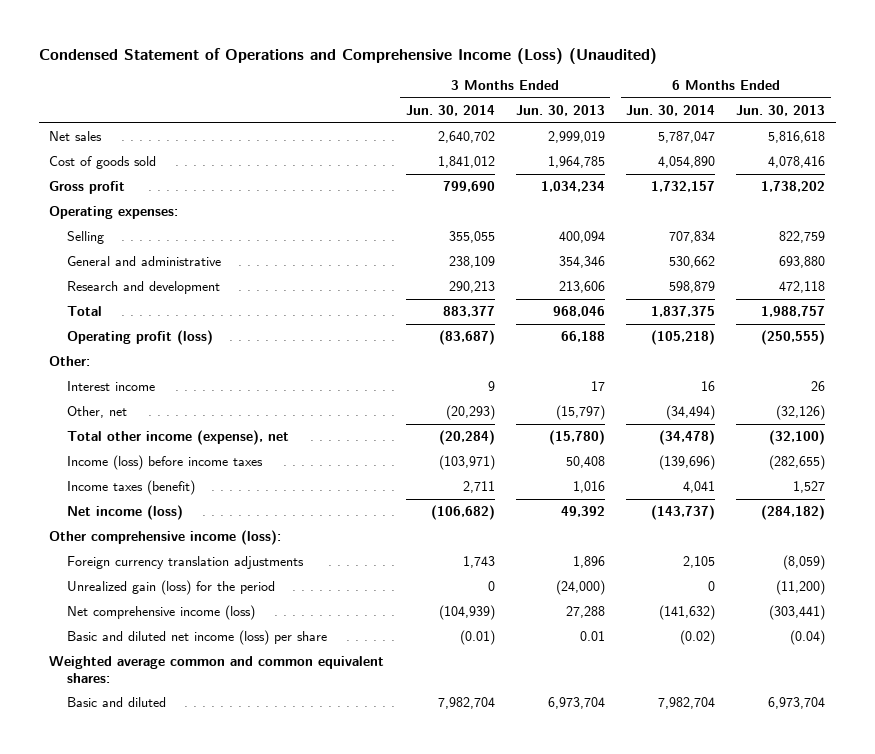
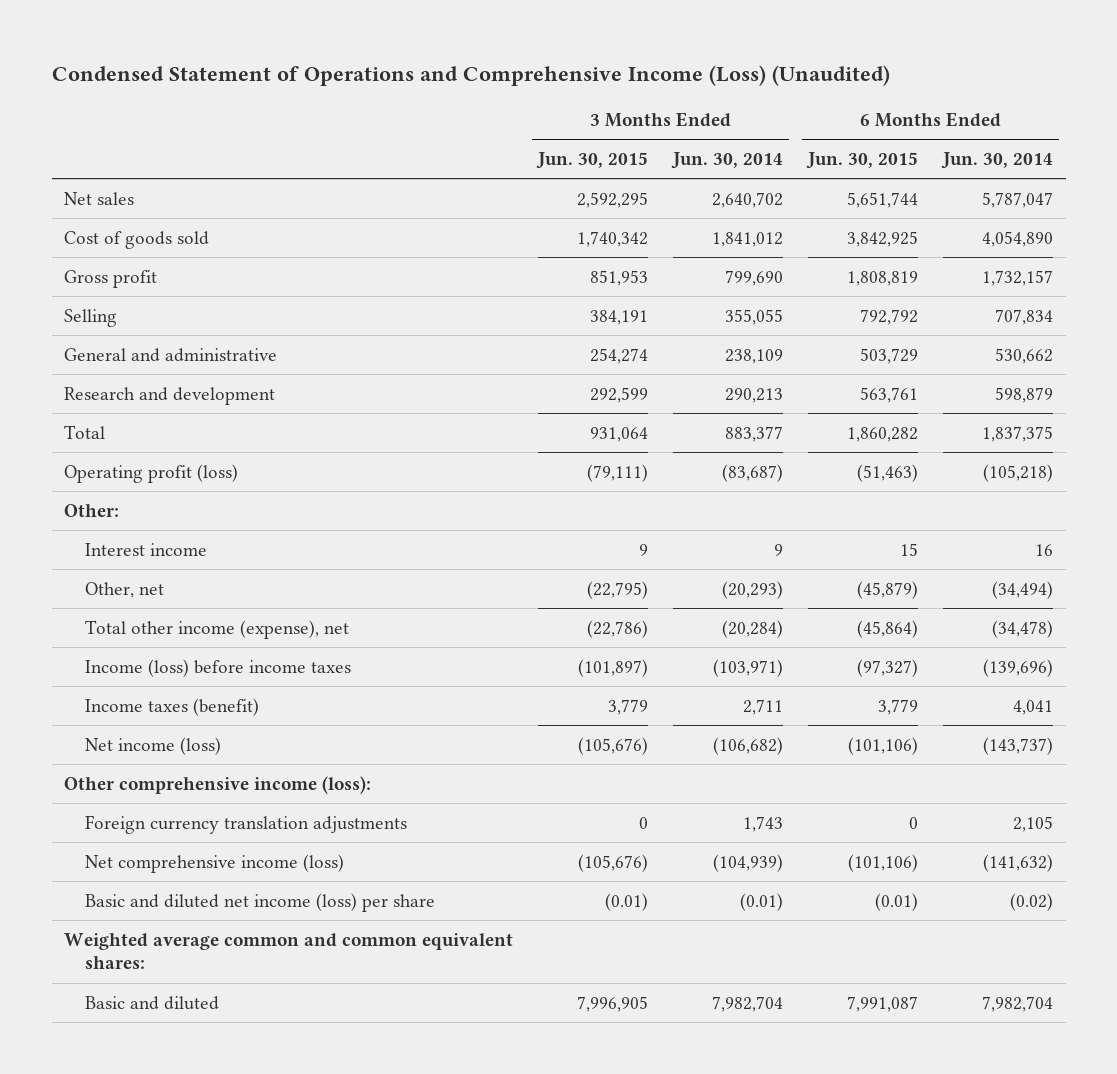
- | 3 Months Ended Jun. 30, 2014 | 3 Months Ended Jun. 30, 2013 | 6 Months Ended Jun. 30, 2014 | 6 Months Ended Jun. 30, 2013
+ | 3 Months Ended Jun. 30, 2015 | 3 Months Ended Jun. 30, 2014 | 6 Months Ended Jun. 30, 2015 | 6 Months Ended Jun. 30, 2014
- Operating expenses:
- Unrealized gain (loss) for the period | 0 | (24,000) | 0 | (11,200)

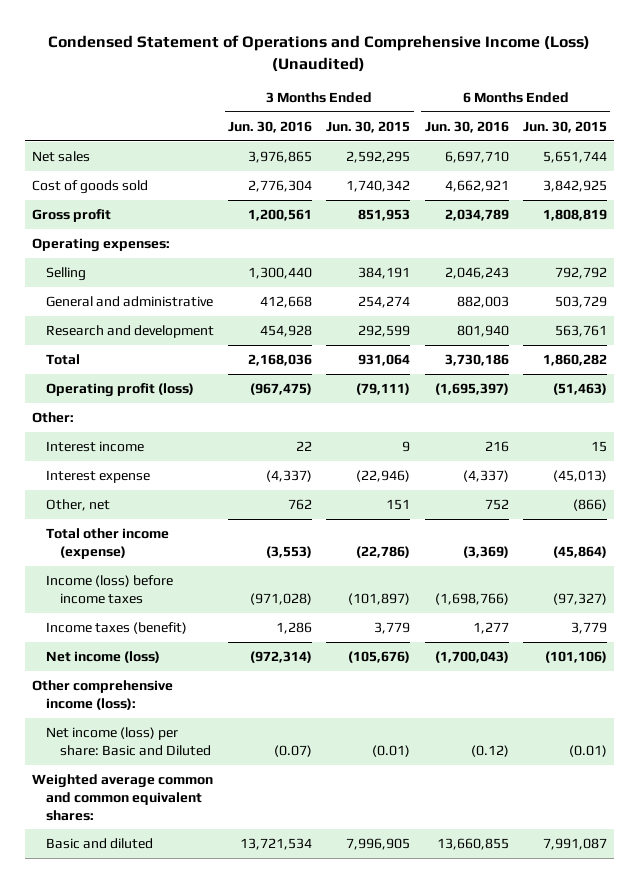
- | 3 Months Ended Jun. 30, 2015 | 3 Months Ended Jun. 30, 2014 | 6 Months Ended Jun. 30, 2015 | 6 Months Ended Jun. 30, 2014
+ | 3 Months Ended Jun. 30, 2016 | 3 Months Ended Jun. 30, 2015 | 6 Months Ended Jun. 30, 2016 | 6 Months Ended Jun. 30, 2015
+ Operating expenses:
- Other, net | (22,795) | (20,293) | (45,879) | (34,494)
- Total other income (expense), net | (22,786) | (20,284) | (45,864) | (34,478)
+ Interest expense | (4,337) | (22,946) | (4,337) | (45,013)
+ Other, net | 762 | 151 | 752 | (866)
+ Total other income (expense) | (3,553) | (22,786) | (3,369) | (45,864)
- Foreign currency translation adjustments | 0 | 1,743 | 0 | 2,105
- Net comprehensive income (loss) | (105,676) | (104,939) | (101,106) | (141,632)
- Basic and diluted net income (loss) per share | (0.01) | (0.01) | (0.01) | (0.02)
+ Net income (loss) per share: Basic and Diluted | (0.07) | (0.01) | (0.12) | (0.01)

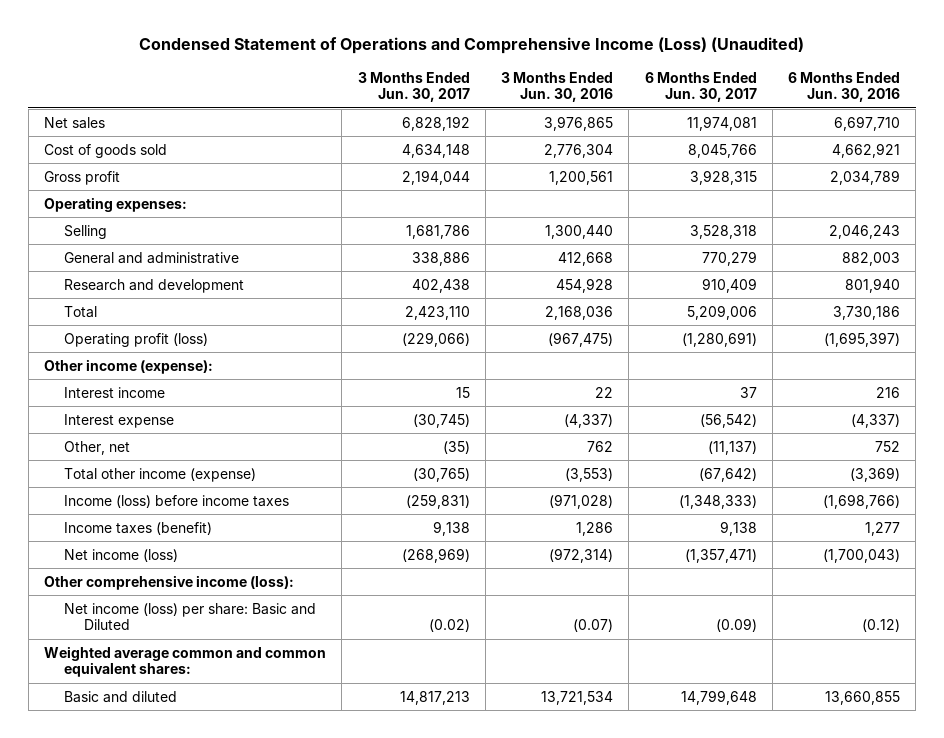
- | 3 Months Ended Jun. 30, 2016 | 3 Months Ended Jun. 30, 2015 | 6 Months Ended Jun. 30, 2016 | 6 Months Ended Jun. 30, 2015
+ | 3 Months Ended Jun. 30, 2017 | 3 Months Ended Jun. 30, 2016 | 6 Months Ended Jun. 30, 2017 | 6 Months Ended Jun. 30, 2016
- Other:
+ Other income (expense):

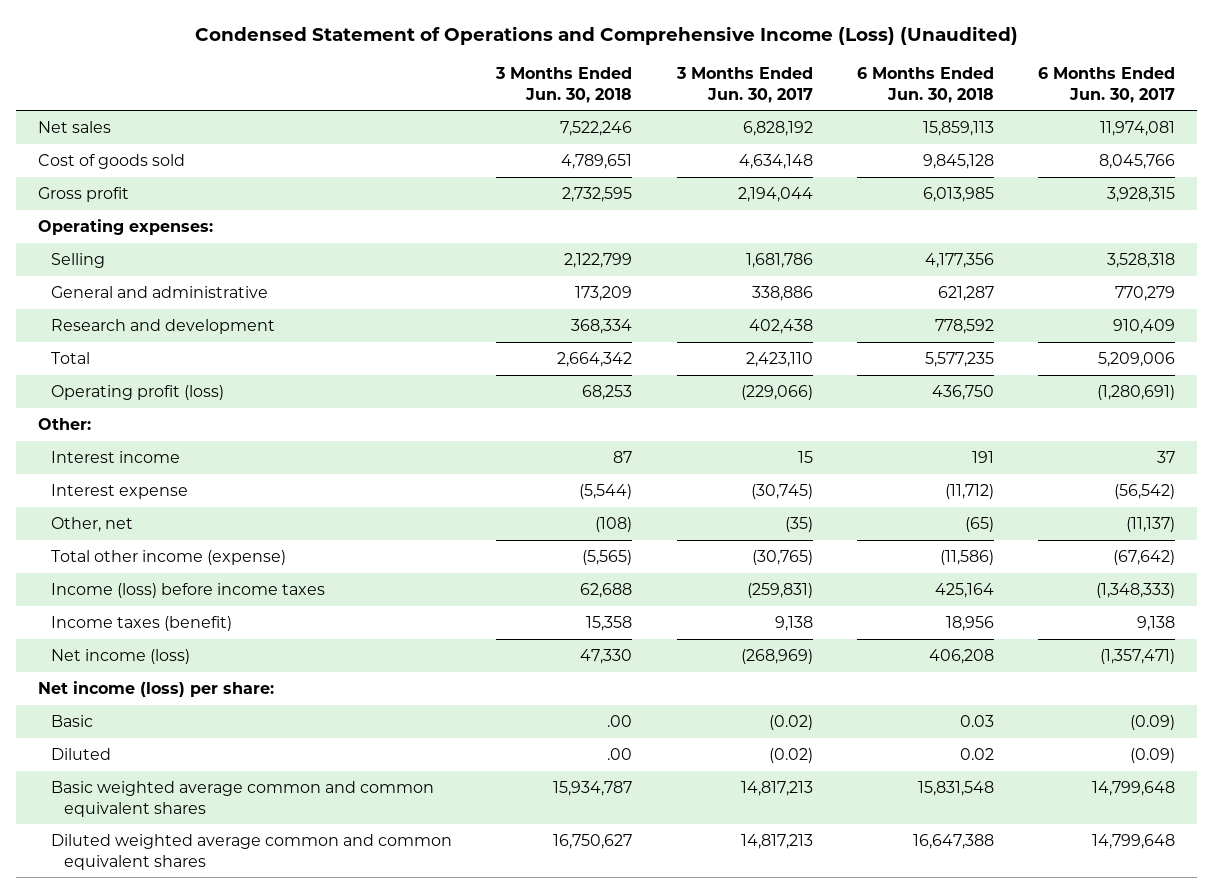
- | 3 Months Ended Jun. 30, 2017 | 3 Months Ended Jun. 30, 2016 | 6 Months Ended Jun. 30, 2017 | 6 Months Ended Jun. 30, 2016
+ | 3 Months Ended Jun. 30, 2018 | 3 Months Ended Jun. 30, 2017 | 6 Months Ended Jun. 30, 2018 | 6 Months Ended Jun. 30, 2017
- Other income (expense):
+ Other:
- Other comprehensive income (loss):
- Net income (loss) per share: Basic and Diluted | (0.02) | (0.07) | (0.09) | (0.12)
- Weighted average common and common equivalent shares:
- Basic and diluted | 14,817,213 | 13,721,534 | 14,799,648 | 13,660,855
+ Net income (loss) per share:
+ Basic | .00 | (0.02) | 0.03 | (0.09)
+ Diluted | .00 | (0.02) | 0.02 | (0.09)
+ Basic weighted average common and common equivalent shares | 15,934,787 | 14,817,213 | 15,831,548 | 14,799,648
+ Diluted weighted average common and common equivalent shares | 16,750,627 | 14,817,213 | 16,647,388 | 14,799,648

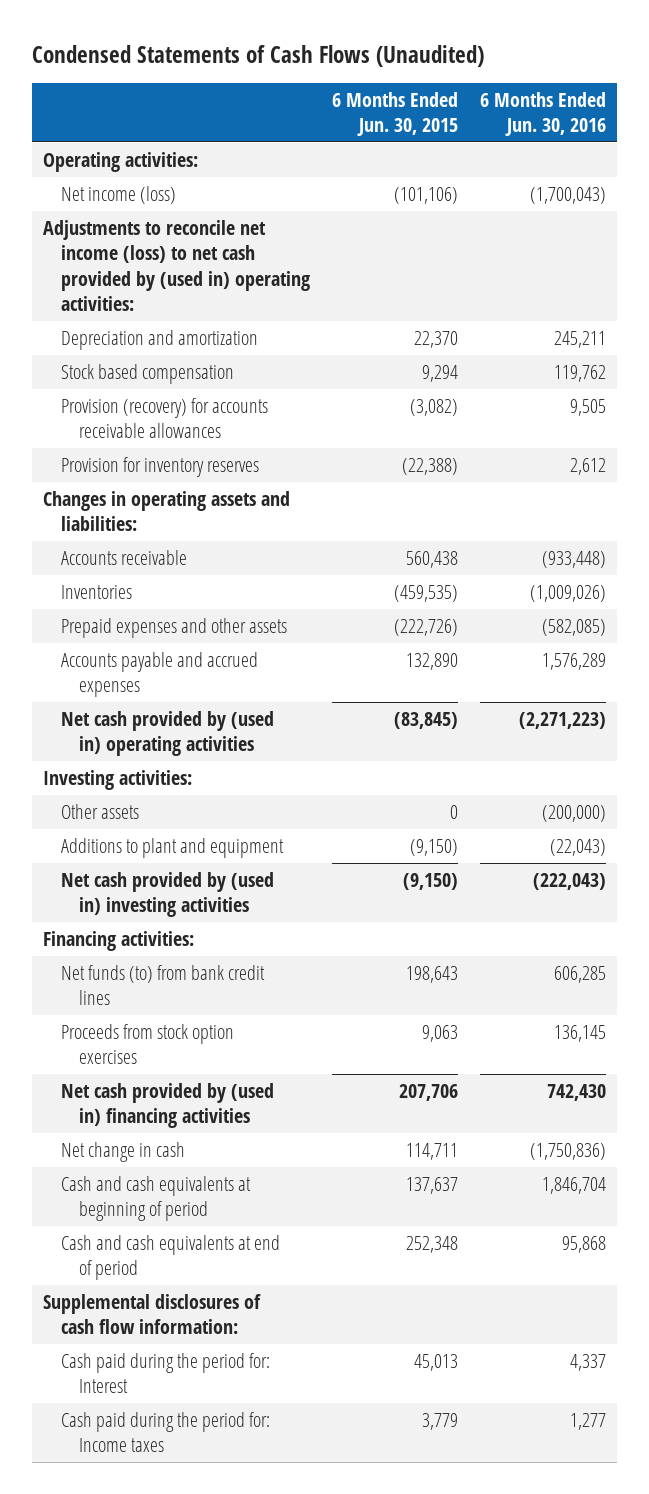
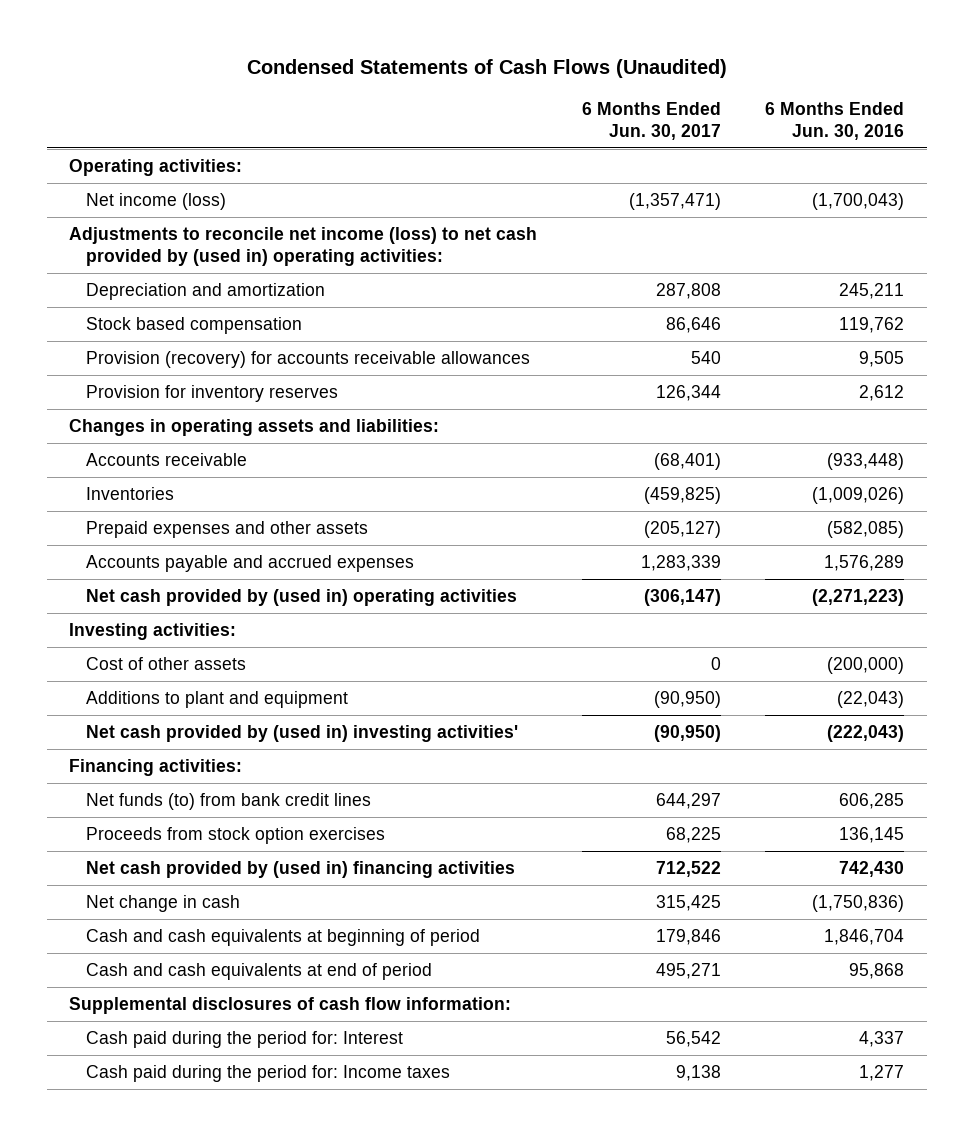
- | 6 Months Ended Jun. 30, 2015 | 6 Months Ended Jun. 30, 2016
+ | 6 Months Ended Jun. 30, 2017 | 6 Months Ended Jun. 30, 2016
- Other assets | 0 | (200,000)
+ Cost of other assets | 0 | (200,000)
- Net cash provided by (used in) investing activities | (9,150) | (222,043)
+ Net cash provided by (used in) investing activities' | (90,950) | (222,043)

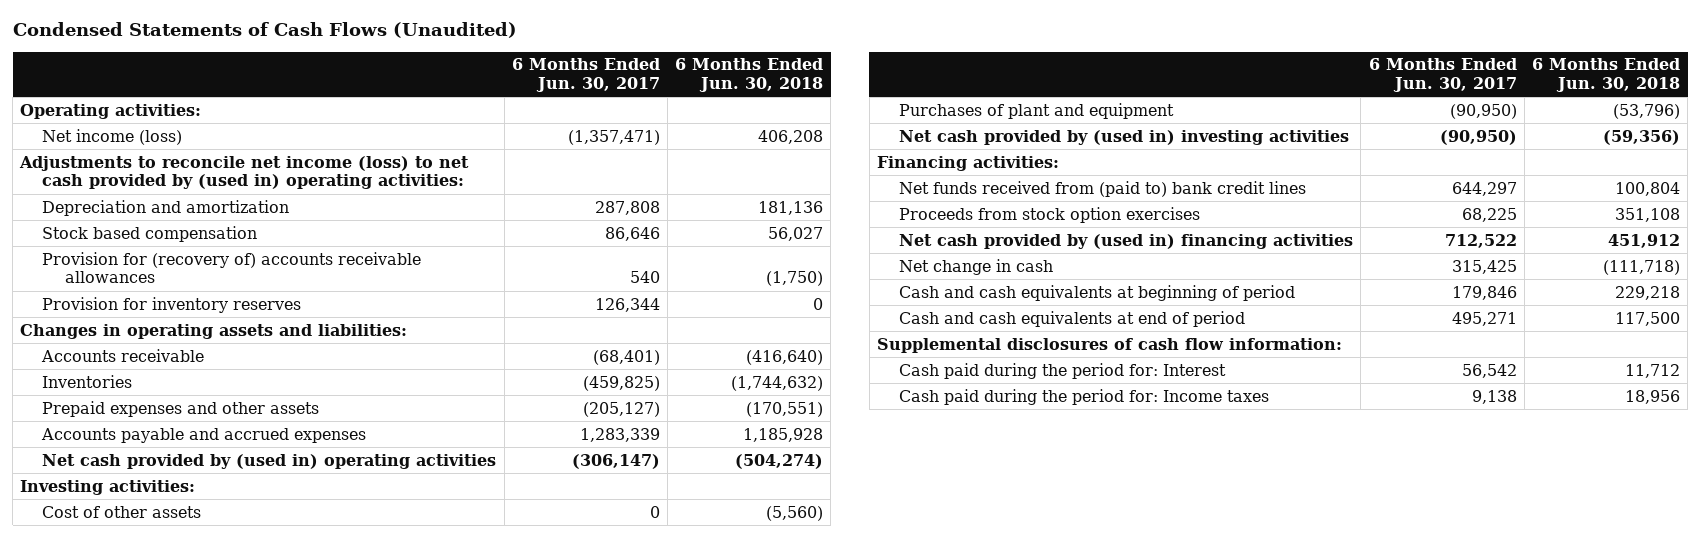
- | 6 Months Ended Jun. 30, 2017 | 6 Months Ended Jun. 30, 2016
+ | 6 Months Ended Jun. 30, 2017 | 6 Months Ended Jun. 30, 2018
- Provision (recovery) for accounts receivable allowances | 540 | 9,505
+ Provision for (recovery of) accounts receivable allowances | 540 | (1,750)
- Additions to plant and equipment | (90,950) | (22,043)
- Net cash provided by (used in) investing activities' | (90,950) | (222,043)
+ Purchases of plant and equipment | (90,950) | (53,796)
+ Net cash provided by (used in) investing activities | (90,950) | (59,356)
- Net funds (to) from bank credit lines | 644,297 | 606,285
+ Net funds received from (paid to) bank credit lines | 644,297 | 100,804

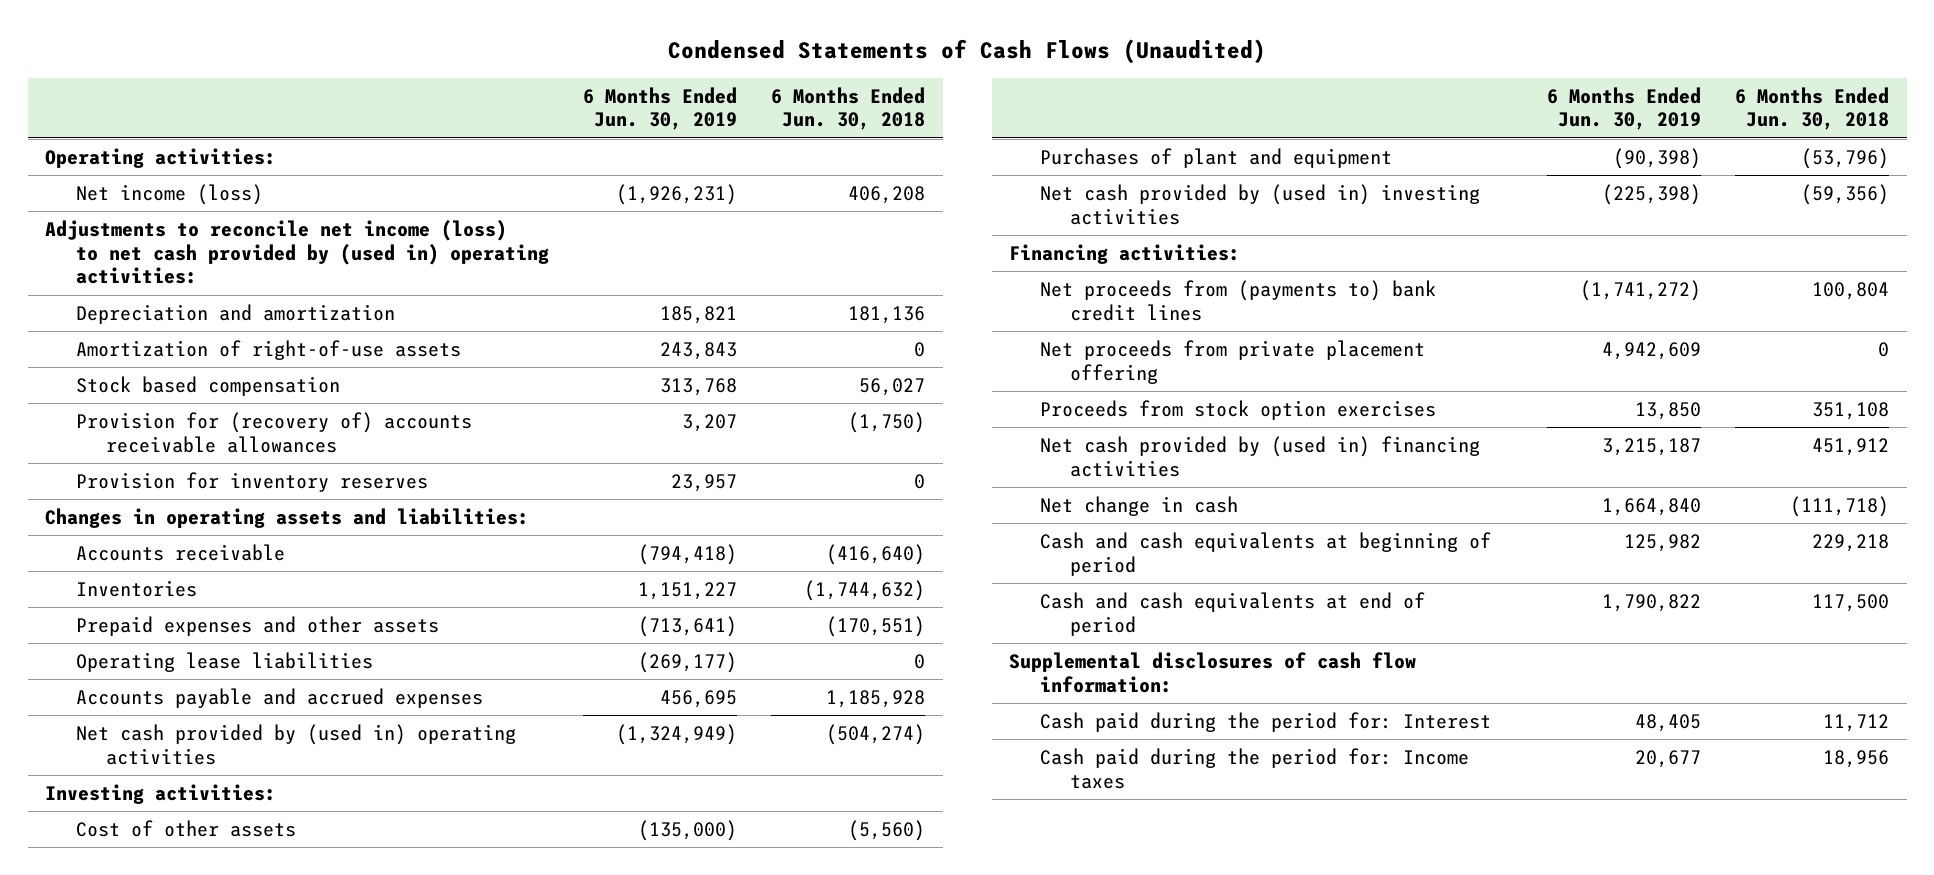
- | 6 Months Ended Jun. 30, 2017 | 6 Months Ended Jun. 30, 2018
+ | 6 Months Ended Jun. 30, 2019 | 6 Months Ended Jun. 30, 2018
+ Amortization of right-of-use assets | 243,843 | 0
+ Operating lease liabilities | (269,177) | 0
- Net funds received from (paid to) bank credit lines | 644,297 | 100,804
+ Net proceeds from (payments to) bank credit lines | (1,741,272) | 100,804
+ Net proceeds from private placement offering | 4,942,609 | 0

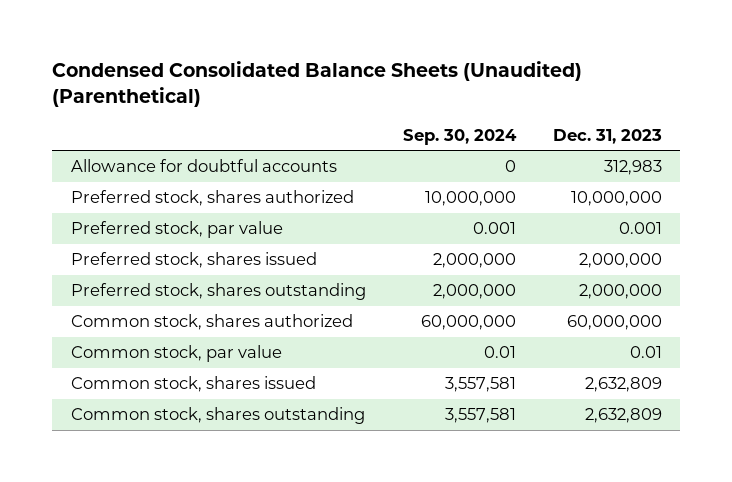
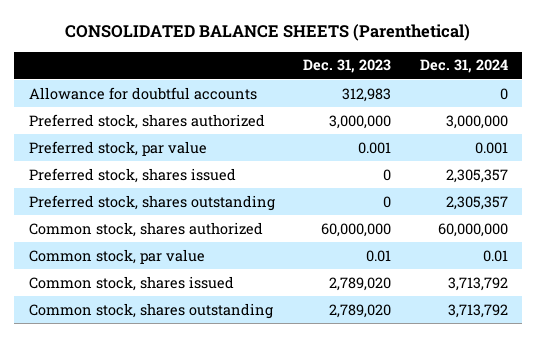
- Condensed Consolidated Balance Sheets (Unaudited) (Parenthetical)
+ CONSOLIDATED BALANCE SHEETS (Parenthetical)
- | Sep. 30, 2024 | Dec. 31, 2023
+ | Dec. 31, 2023 | Dec. 31, 2024
- Preferred stock, shares authorized | 10,000,000 | 10,000,000
+ Preferred stock, shares authorized | 3,000,000 | 3,000,000
- Preferred stock, shares issued | 2,000,000 | 2,000,000
- Preferred stock, shares outstanding | 2,000,000 | 2,000,000
+ Preferred stock, shares issued | 0 | 2,305,357
+ Preferred stock, shares outstanding | 0 | 2,305,357
- Common stock, shares issued | 3,557,581 | 2,632,809
- Common stock, shares outstanding | 3,557,581 | 2,632,809
+ Common stock, shares issued | 2,789,020 | 3,713,792
+ Common stock, shares outstanding | 2,789,020 | 3,713,792

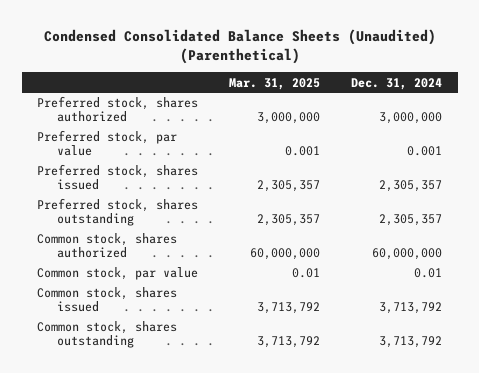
- CONSOLIDATED BALANCE SHEETS (Parenthetical)
+ Condensed Consolidated Balance Sheets (Unaudited) (Parenthetical)
- | Dec. 31, 2023 | Dec. 31, 2024
+ | Mar. 31, 2025 | Dec. 31, 2024
- Allowance for doubtful accounts | 312,983 | 0

